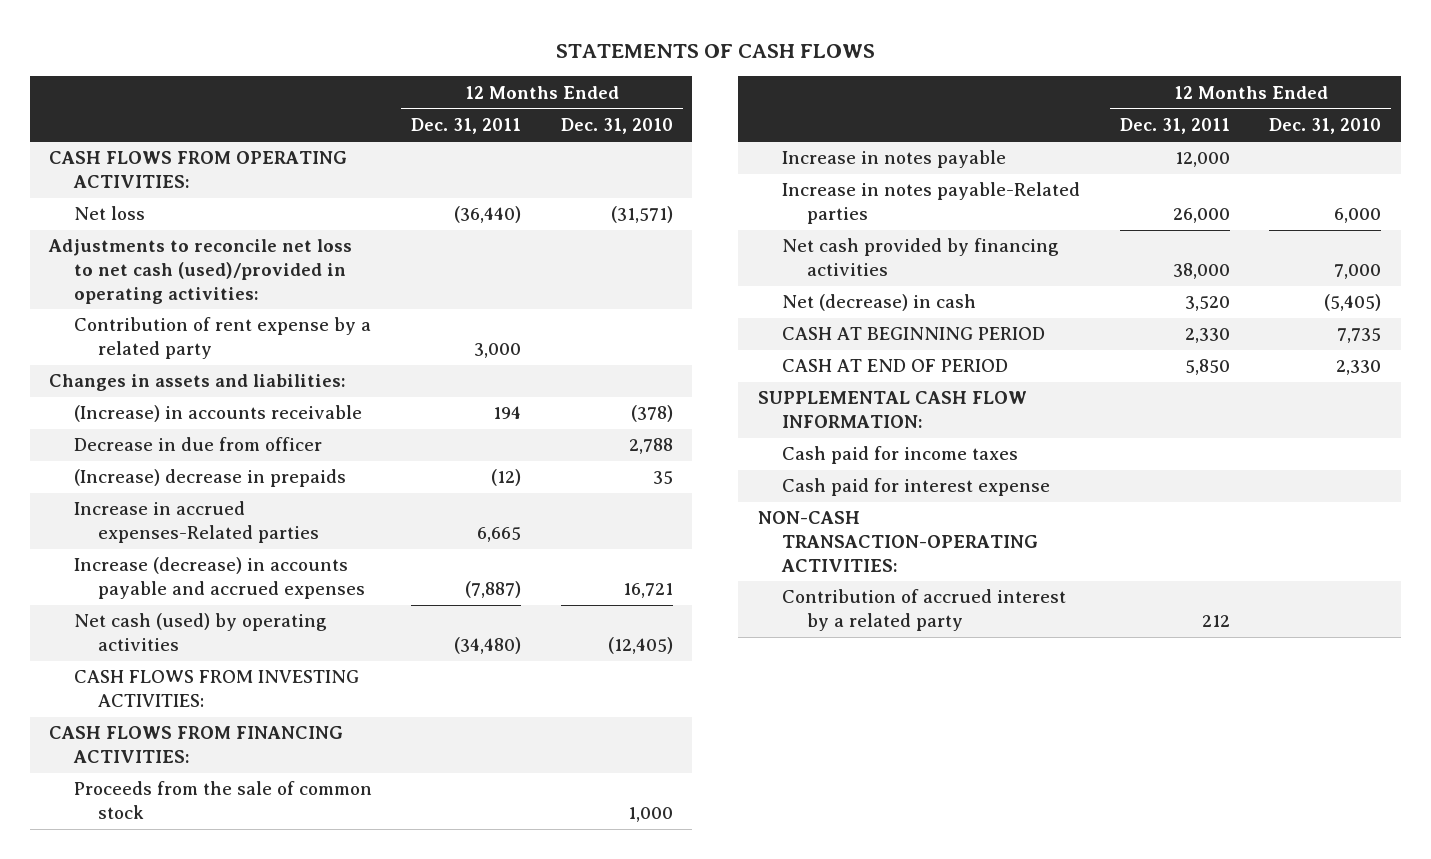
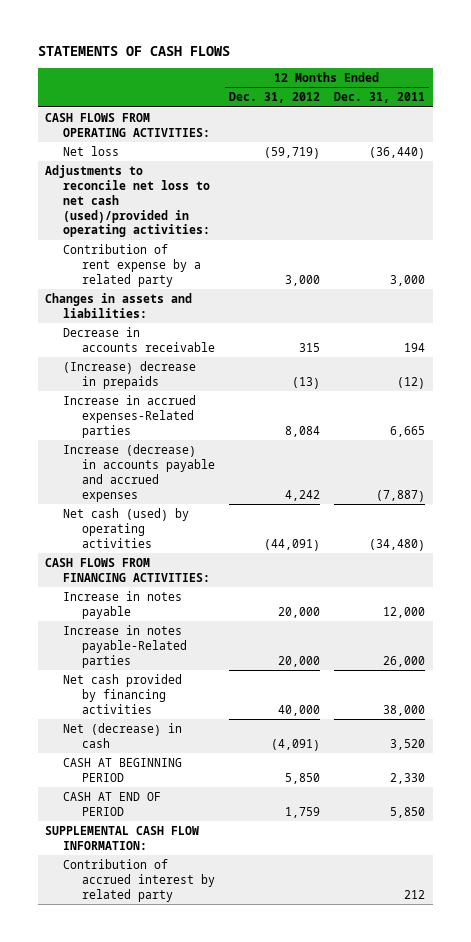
- | 12 Months Ended Dec. 31, 2011 | 12 Months Ended Dec. 31, 2010
+ | 12 Months Ended Dec. 31, 2012 | 12 Months Ended Dec. 31, 2011
- (Increase) in accounts receivable | 194 | (378)
- Decrease in due from officer | | 2,788
+ Decrease in accounts receivable | 315 | 194
- CASH FLOWS FROM INVESTING ACTIVITIES:
- Proceeds from the sale of common stock | | 1,000
- Cash paid for income taxes
- Cash paid for interest expense
- NON-CASH TRANSACTION-OPERATING ACTIVITIES:
- Contribution of accrued interest by a related party | 212 |
+ Contribution of accrued interest by related party | | 212

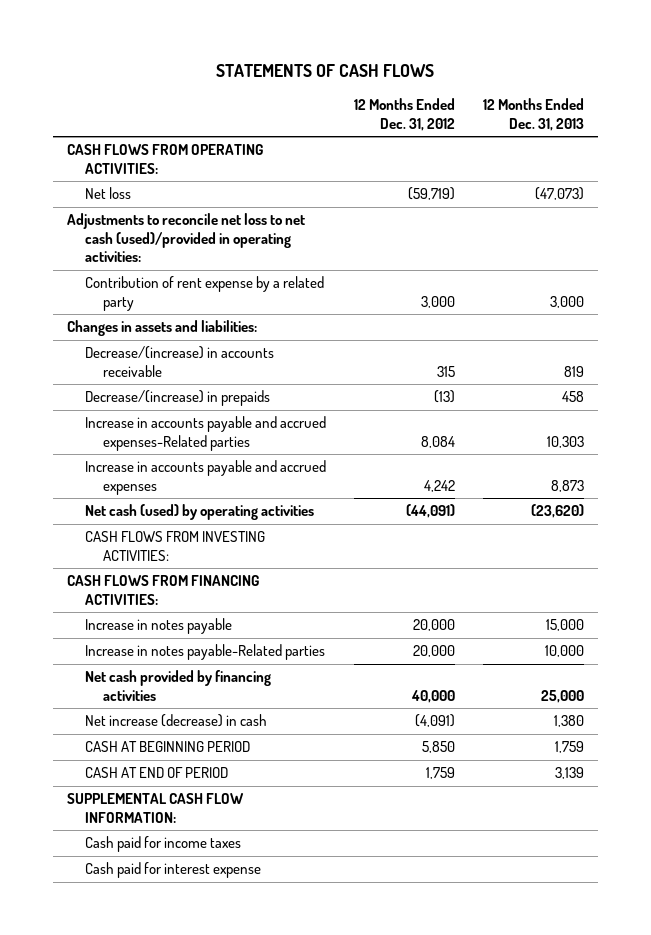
- | 12 Months Ended Dec. 31, 2012 | 12 Months Ended Dec. 31, 2011
+ | 12 Months Ended Dec. 31, 2012 | 12 Months Ended Dec. 31, 2013
- Decrease in accounts receivable | 315 | 194
- (Increase) decrease in prepaids | (13) | (12)
- Increase in accrued expenses-Related parties | 8,084 | 6,665
- Increase (decrease) in accounts payable and accrued expenses | 4,242 | (7,887)
+ Decrease/(increase) in accounts receivable | 315 | 819
+ Decrease/(increase) in prepaids | (13) | 458
+ Increase in accounts payable and accrued expenses-Related parties | 8,084 | 10,303
+ Increase in accounts payable and accrued expenses | 4,242 | 8,873
+ CASH FLOWS FROM INVESTING ACTIVITIES:
- Net (decrease) in cash | (4,091) | 3,520
+ Net increase (decrease) in cash | (4,091) | 1,380
- Contribution of accrued interest by related party | | 212
+ Cash paid for income taxes
+ Cash paid for interest expense

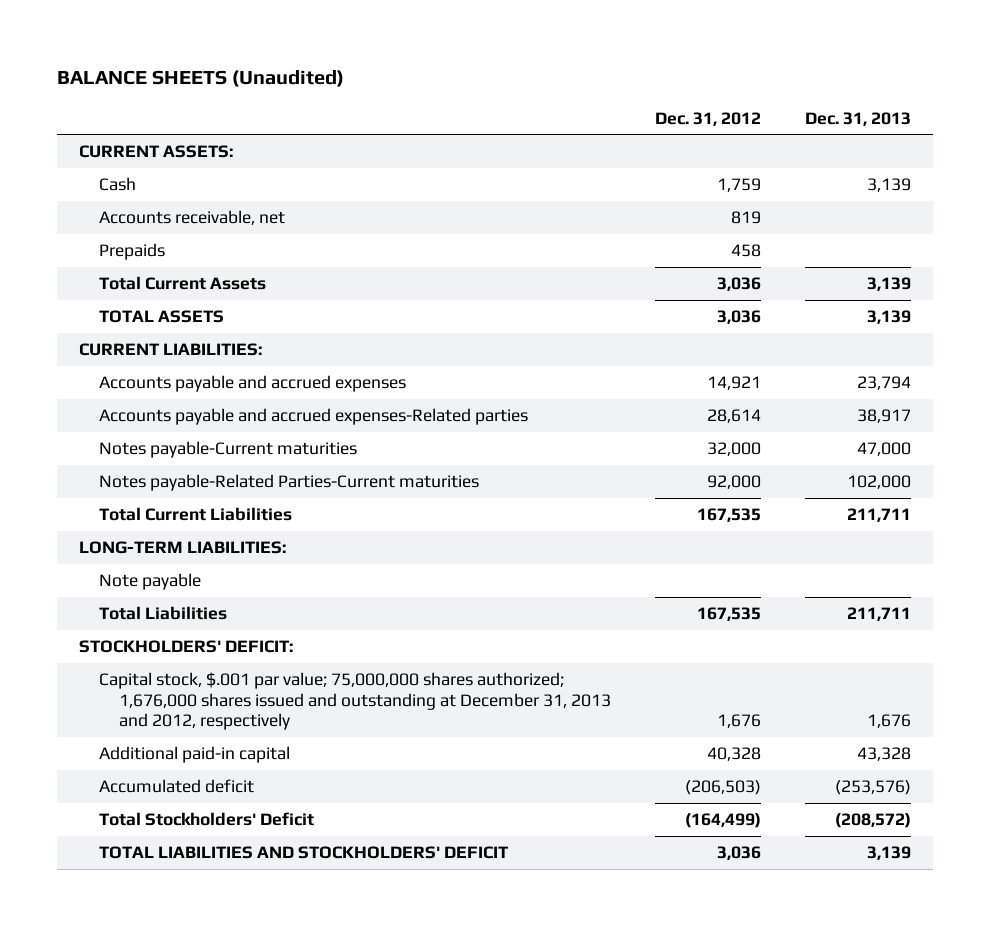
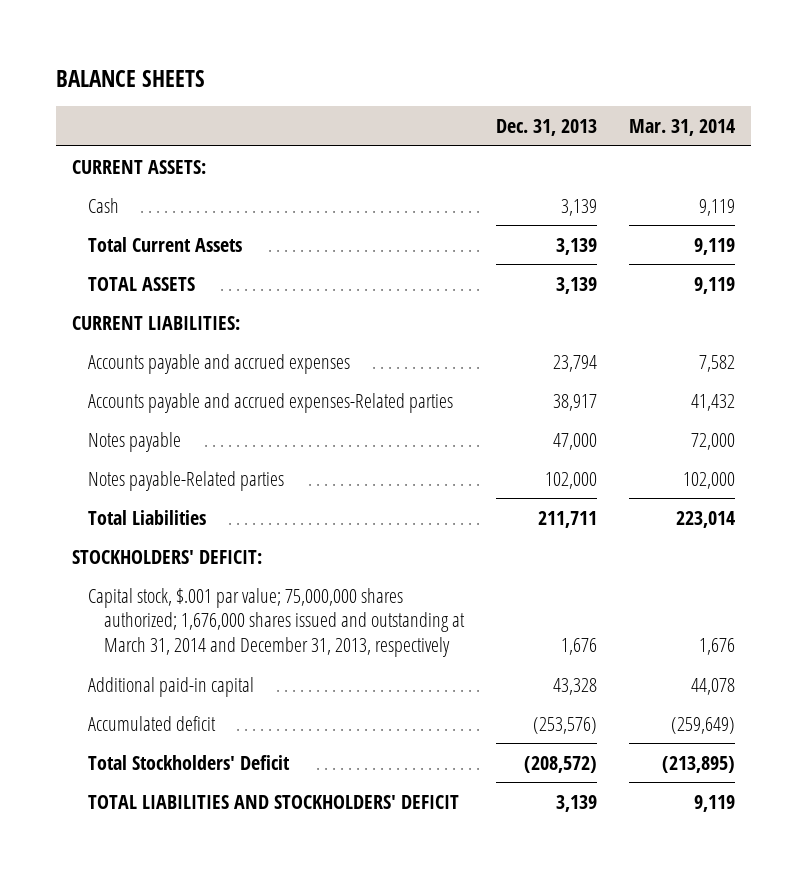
- BALANCE SHEETS (Unaudited)
+ BALANCE SHEETS
- | Dec. 31, 2012 | Dec. 31, 2013
+ | Dec. 31, 2013 | Mar. 31, 2014
- Accounts receivable, net | 819 |
- Prepaids | 458 |
- Notes payable-Current maturities | 32,000 | 47,000
- Notes payable-Related Parties-Current maturities | 92,000 | 102,000
- Total Current Liabilities | 167,535 | 211,711
- LONG-TERM LIABILITIES:
- Note payable
+ Notes payable | 47,000 | 72,000
+ Notes payable-Related parties | 102,000 | 102,000
- Capital stock, $.001 par value; 75,000,000 shares authorized; 1,676,000 shares issued and outstanding at December 31, 2013 and 2012, respectively | 1,676 | 1,676
+ Capital stock, $.001 par value; 75,000,000 shares authorized; 1,676,000 shares issued and outstanding at March 31, 2014 and December 31, 2013, respectively | 1,676 | 1,676

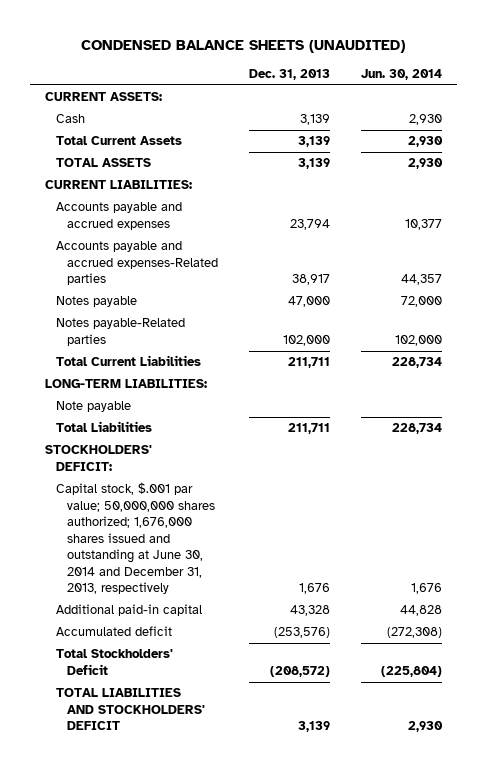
- BALANCE SHEETS
+ CONDENSED BALANCE SHEETS (UNAUDITED)
- | Dec. 31, 2013 | Mar. 31, 2014
+ | Dec. 31, 2013 | Jun. 30, 2014
+ Total Current Liabilities | 211,711 | 228,734
+ LONG-TERM LIABILITIES:
+ Note payable
- Capital stock, $.001 par value; 75,000,000 shares authorized; 1,676,000 shares issued and outstanding at March 31, 2014 and December 31, 2013, respectively | 1,676 | 1,676
+ Capital stock, $.001 par value; 50,000,000 shares authorized; 1,676,000 shares issued and outstanding at June 30, 2014 and December 31, 2013, respectively | 1,676 | 1,676

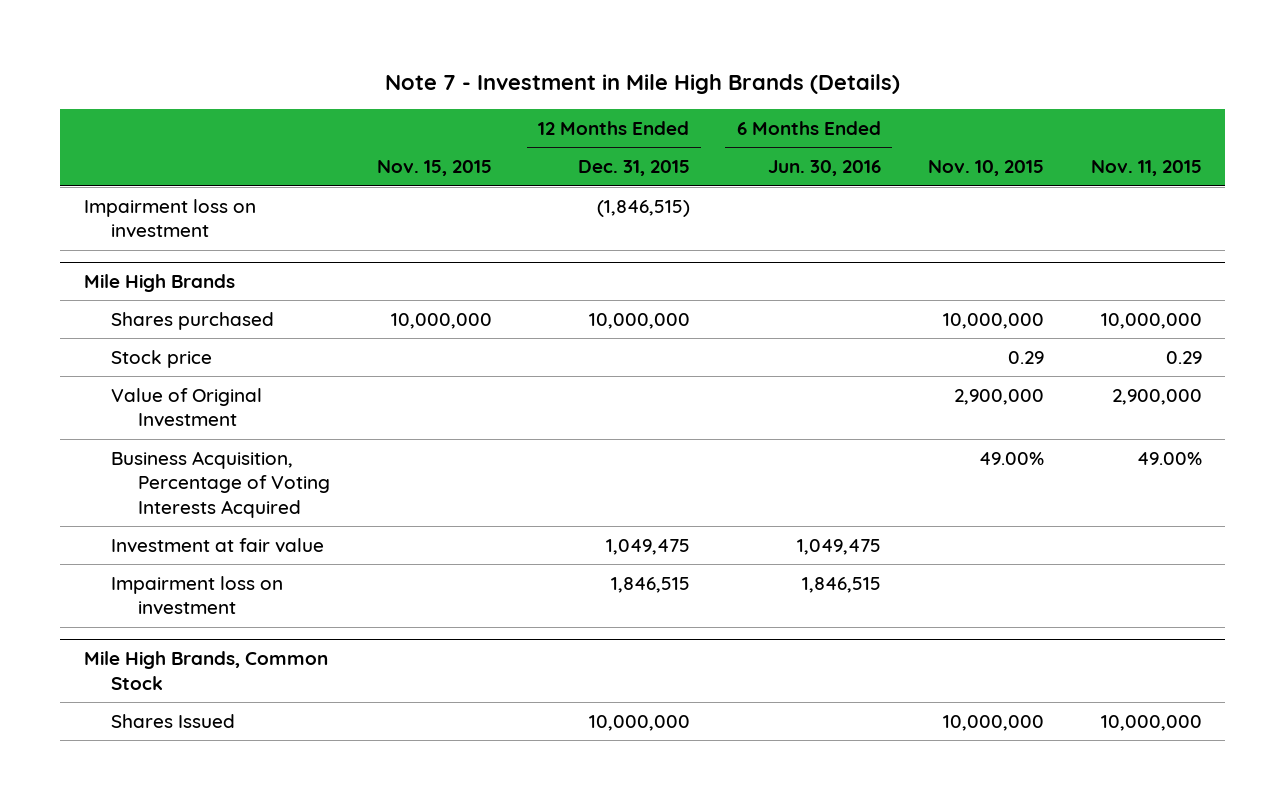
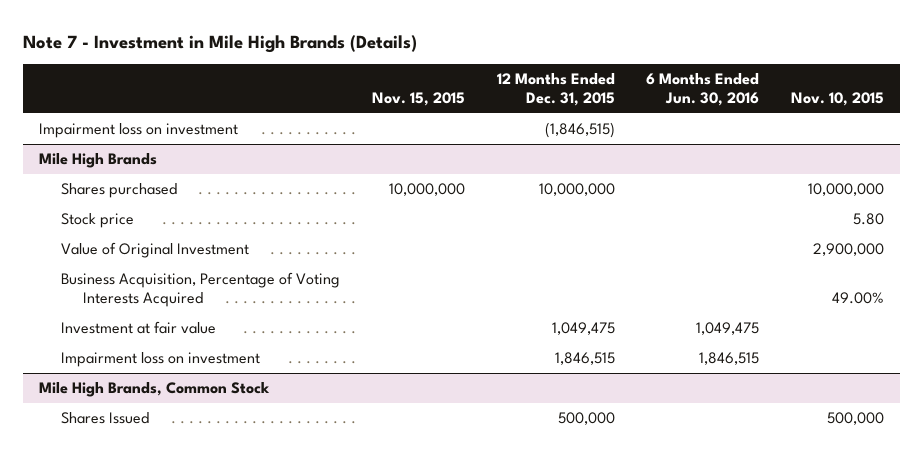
- | Nov. 15, 2015 | 12 Months Ended Dec. 31, 2015 | 6 Months Ended Jun. 30, 2016 | Nov. 10, 2015 | Nov. 11, 2015
+ | Nov. 15, 2015 | 12 Months Ended Dec. 31, 2015 | 6 Months Ended Jun. 30, 2016 | Nov. 10, 2015
@ Mile High Brands
- Stock price | | | | 0.29 | 0.29
+ Stock price | | | | 5.80
@ Mile High Brands, Common Stock
- Shares Issued | | 10,000,000 | | 10,000,000 | 10,000,000
+ Shares Issued | | 500,000 | | 500,000

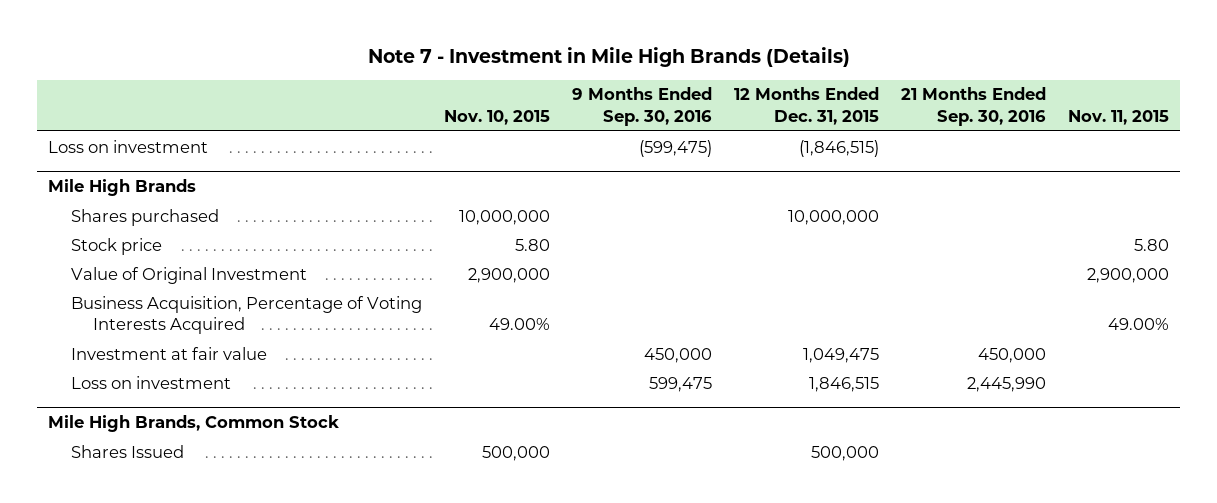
- | Nov. 15, 2015 | 12 Months Ended Dec. 31, 2015 | 6 Months Ended Jun. 30, 2016 | Nov. 10, 2015
+ | Nov. 10, 2015 | 9 Months Ended Sep. 30, 2016 | 12 Months Ended Dec. 31, 2015 | 21 Months Ended Sep. 30, 2016 | Nov. 11, 2015
- Impairment loss on investment | | (1,846,515) | |
+ Loss on investment | | (599,475) | (1,846,515) | |
@ Mile High Brands
- Impairment loss on investment | | 1,846,515 | 1,846,515 |
+ Loss on investment | | 599,475 | 1,846,515 | 2,445,990 |

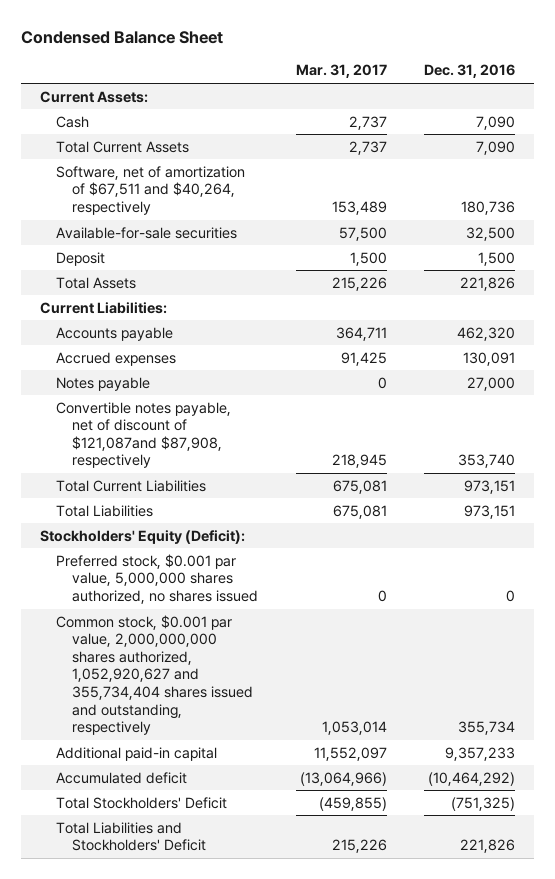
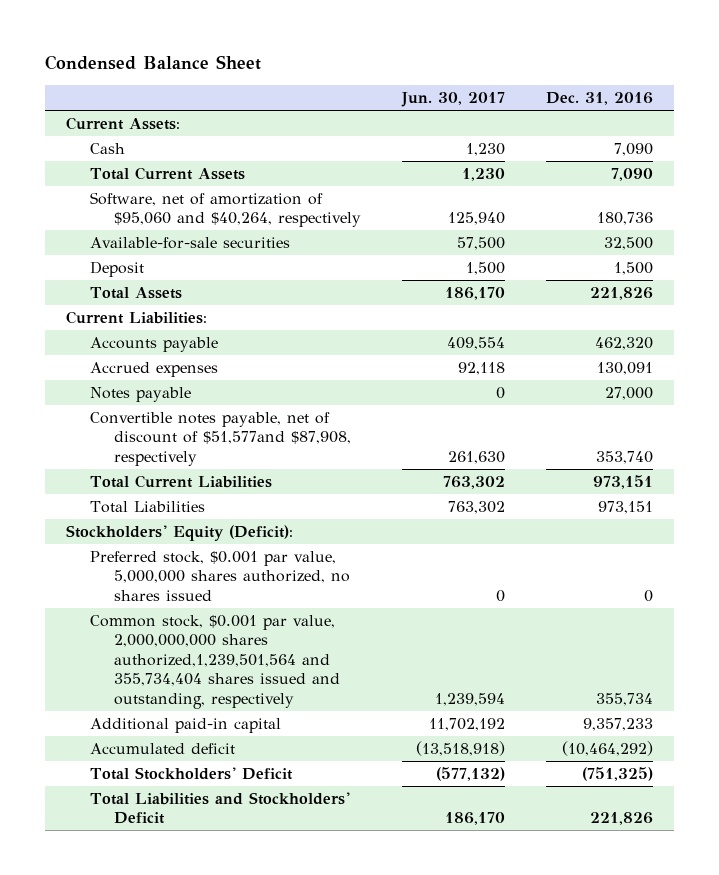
- | Mar. 31, 2017 | Dec. 31, 2016
+ | Jun. 30, 2017 | Dec. 31, 2016
- Software, net of amortization of $67,511 and $40,264, respectively | 153,489 | 180,736
+ Software, net of amortization of $95,060 and $40,264, respectively | 125,940 | 180,736
- Convertible notes payable, net of discount of $121,087and $87,908, respectively | 218,945 | 353,740
+ Convertible notes payable, net of discount of $51,577and $87,908, respectively | 261,630 | 353,740
- Common stock, $0.001 par value, 2,000,000,000 shares authorized, 1,052,920,627 and 355,734,404 shares issued and outstanding, respectively | 1,053,014 | 355,734
+ Common stock, $0.001 par value, 2,000,000,000 shares authorized,1,239,501,564 and 355,734,404 shares issued and outstanding, respectively | 1,239,594 | 355,734

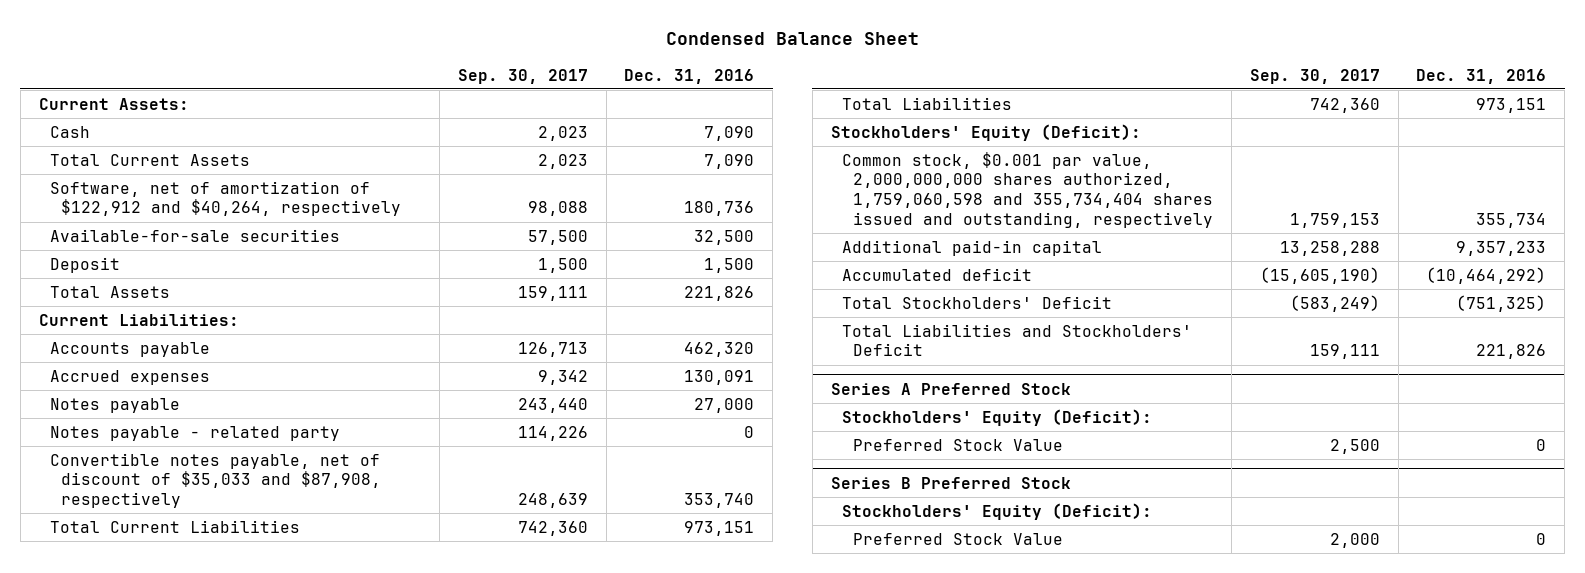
- | Jun. 30, 2017 | Dec. 31, 2016
+ | Sep. 30, 2017 | Dec. 31, 2016
- Software, net of amortization of $95,060 and $40,264, respectively | 125,940 | 180,736
+ Software, net of amortization of $122,912 and $40,264, respectively | 98,088 | 180,736
- Convertible notes payable, net of discount of $51,577and $87,908, respectively | 261,630 | 353,740
+ Notes payable - related party | 114,226 | 0
+ Convertible notes payable, net of discount of $35,033 and $87,908, respectively | 248,639 | 353,740
- Preferred stock, $0.001 par value, 5,000,000 shares authorized, no shares issued | 0 | 0
- Common stock, $0.001 par value, 2,000,000,000 shares authorized,1,239,501,564 and 355,734,404 shares issued and outstanding, respectively | 1,239,594 | 355,734
+ Common stock, $0.001 par value, 2,000,000,000 shares authorized, 1,759,060,598 and 355,734,404 shares issued and outstanding, respectively | 1,759,153 | 355,734
+ Series A Preferred Stock
+ Stockholders' Equity (Deficit):
+ Preferred Stock Value | 2,500 | 0
+ Series B Preferred Stock
+ Stockholders' Equity (Deficit):
+ Preferred Stock Value | 2,000 | 0

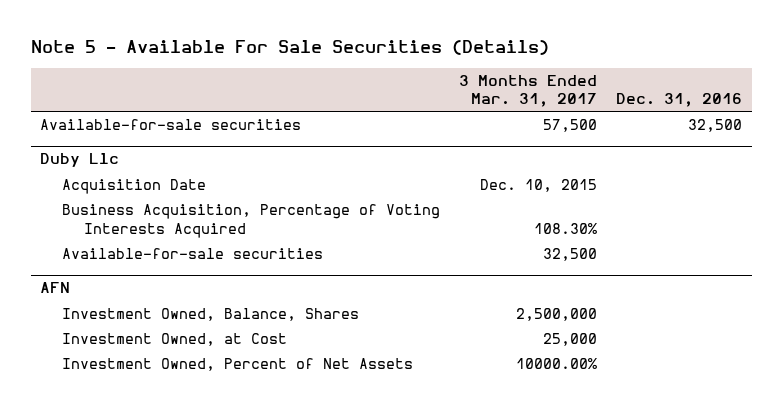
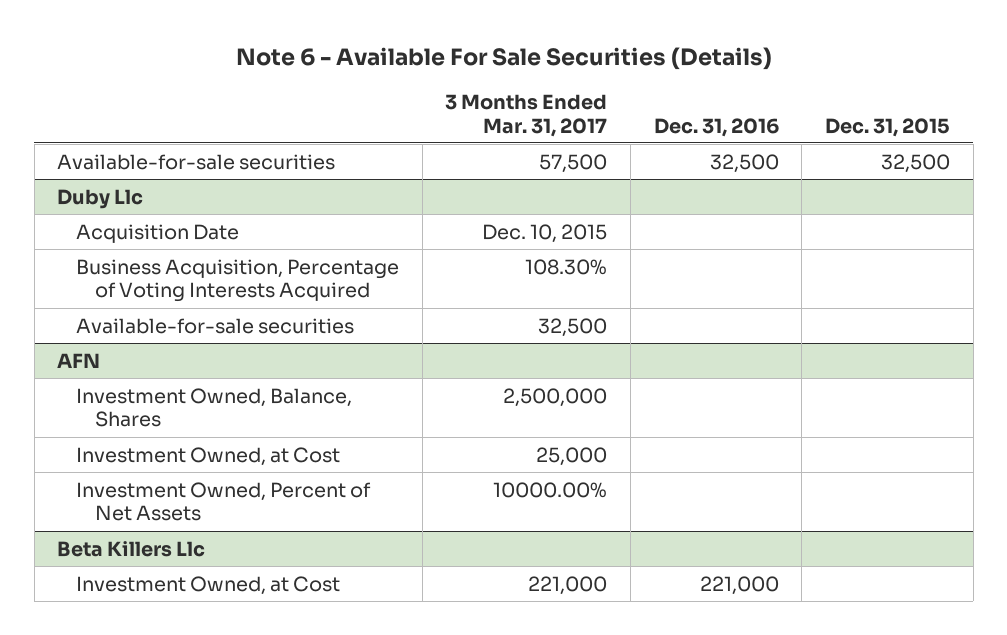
- Note 5 - Available For Sale Securities (Details)
+ Note 6 - Available For Sale Securities (Details)
- | 3 Months Ended Mar. 31, 2017 | Dec. 31, 2016
+ | 3 Months Ended Mar. 31, 2017 | Dec. 31, 2016 | Dec. 31, 2015
+ Beta Killers Llc
+ Investment Owned, at Cost | 221,000 | 221,000 |

